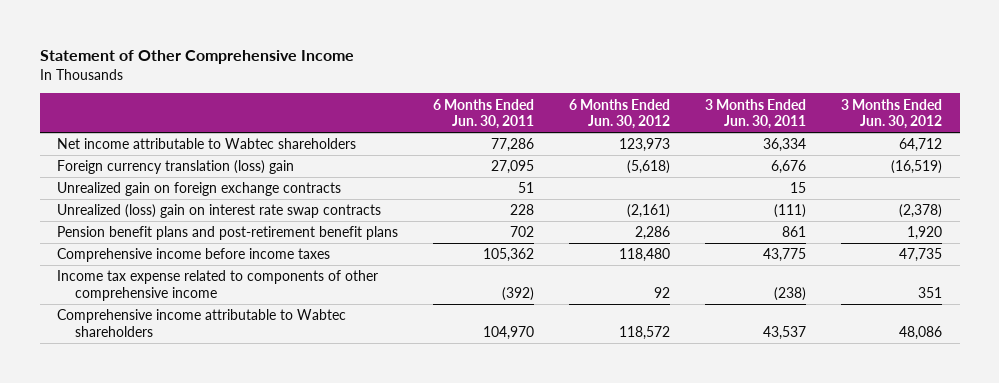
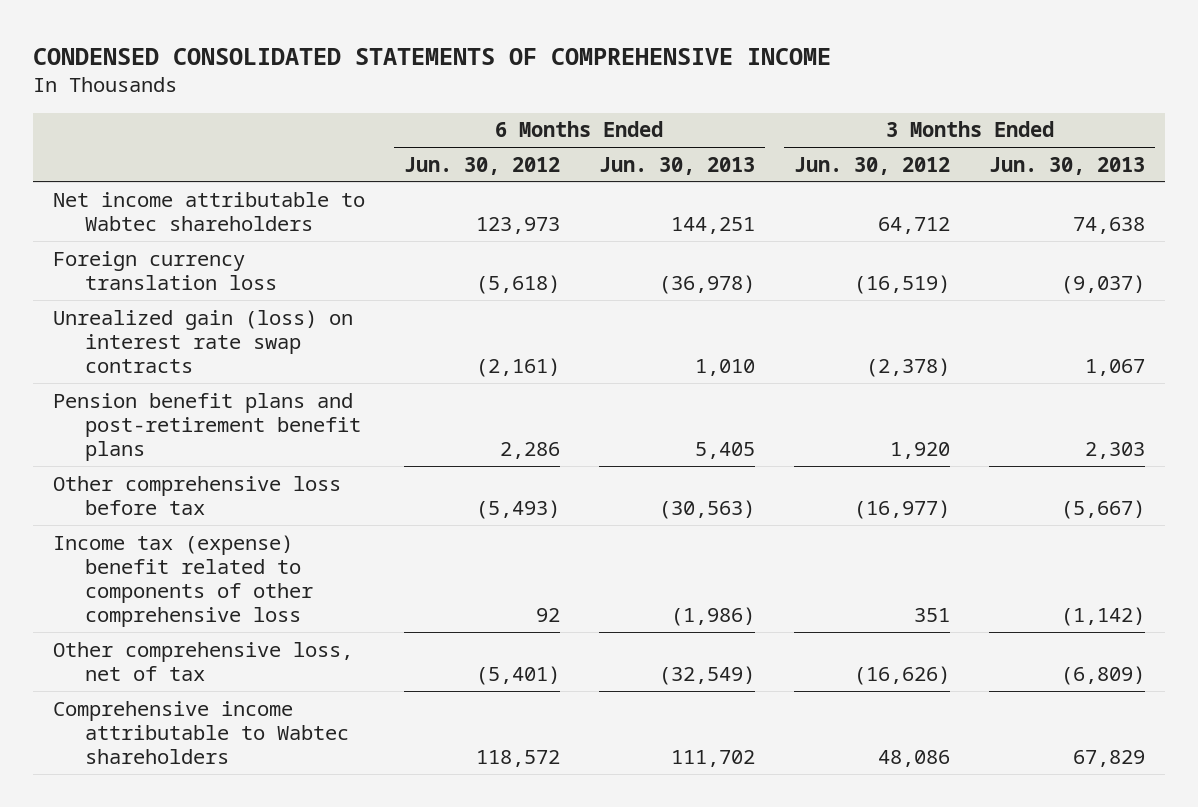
- Statement of Other Comprehensive Income
+ CONDENSED CONSOLIDATED STATEMENTS OF COMPREHENSIVE INCOME
- | 6 Months Ended Jun. 30, 2011 | 6 Months Ended Jun. 30, 2012 | 3 Months Ended Jun. 30, 2011 | 3 Months Ended Jun. 30, 2012
+ | 6 Months Ended Jun. 30, 2012 | 6 Months Ended Jun. 30, 2013 | 3 Months Ended Jun. 30, 2012 | 3 Months Ended Jun. 30, 2013
- Foreign currency translation (loss) gain | 27,095 | (5,618) | 6,676 | (16,519)
- Unrealized gain on foreign exchange contracts | 51 | | 15 |
- Unrealized (loss) gain on interest rate swap contracts | 228 | (2,161) | (111) | (2,378)
+ Foreign currency translation loss | (5,618) | (36,978) | (16,519) | (9,037)
+ Unrealized gain (loss) on interest rate swap contracts | (2,161) | 1,010 | (2,378) | 1,067
- Comprehensive income before income taxes | 105,362 | 118,480 | 43,775 | 47,735
- Income tax expense related to components of other comprehensive income | (392) | 92 | (238) | 351
+ Other comprehensive loss before tax | (5,493) | (30,563) | (16,977) | (5,667)
+ Income tax (expense) benefit related to components of other comprehensive loss | 92 | (1,986) | 351 | (1,142)
+ Other comprehensive loss, net of tax | (5,401) | (32,549) | (16,626) | (6,809)

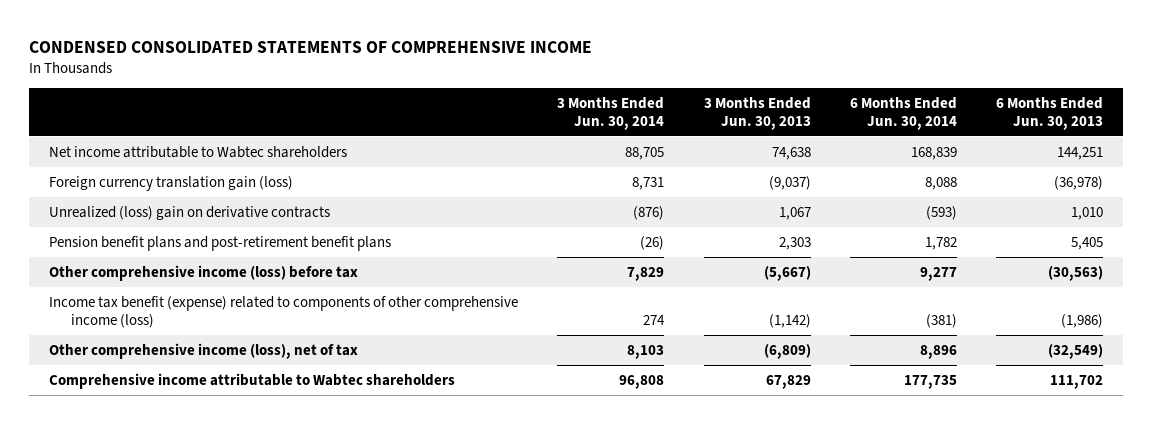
- | 6 Months Ended Jun. 30, 2012 | 6 Months Ended Jun. 30, 2013 | 3 Months Ended Jun. 30, 2012 | 3 Months Ended Jun. 30, 2013
+ | 3 Months Ended Jun. 30, 2014 | 3 Months Ended Jun. 30, 2013 | 6 Months Ended Jun. 30, 2014 | 6 Months Ended Jun. 30, 2013
- Foreign currency translation loss | (5,618) | (36,978) | (16,519) | (9,037)
- Unrealized gain (loss) on interest rate swap contracts | (2,161) | 1,010 | (2,378) | 1,067
+ Foreign currency translation gain (loss) | 8,731 | (9,037) | 8,088 | (36,978)
+ Unrealized (loss) gain on derivative contracts | (876) | 1,067 | (593) | 1,010
- Other comprehensive loss before tax | (5,493) | (30,563) | (16,977) | (5,667)
- Income tax (expense) benefit related to components of other comprehensive loss | 92 | (1,986) | 351 | (1,142)
- Other comprehensive loss, net of tax | (5,401) | (32,549) | (16,626) | (6,809)
+ Other comprehensive income (loss) before tax | 7,829 | (5,667) | 9,277 | (30,563)
+ Income tax benefit (expense) related to components of other comprehensive income (loss) | 274 | (1,142) | (381) | (1,986)
+ Other comprehensive income (loss), net of tax | 8,103 | (6,809) | 8,896 | (32,549)

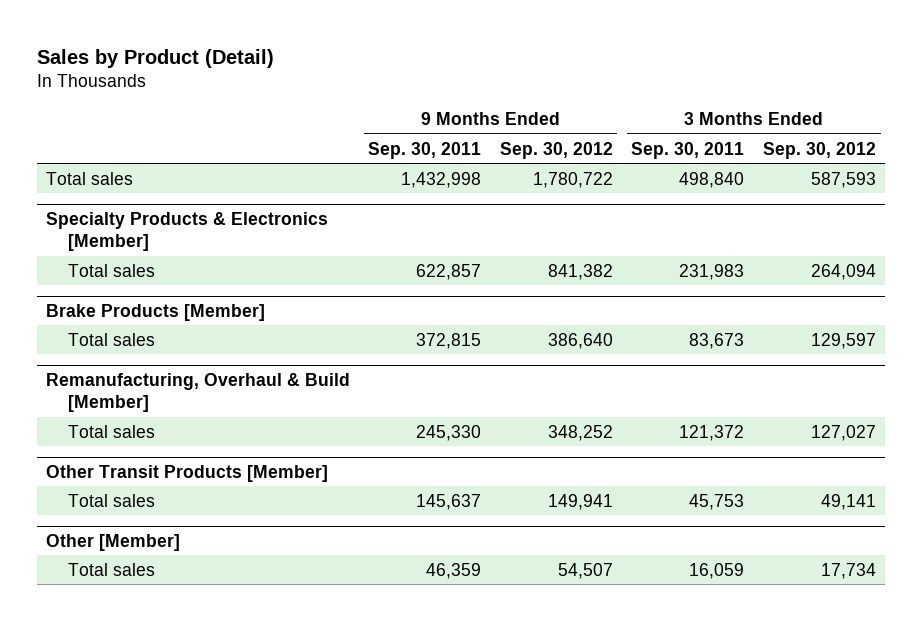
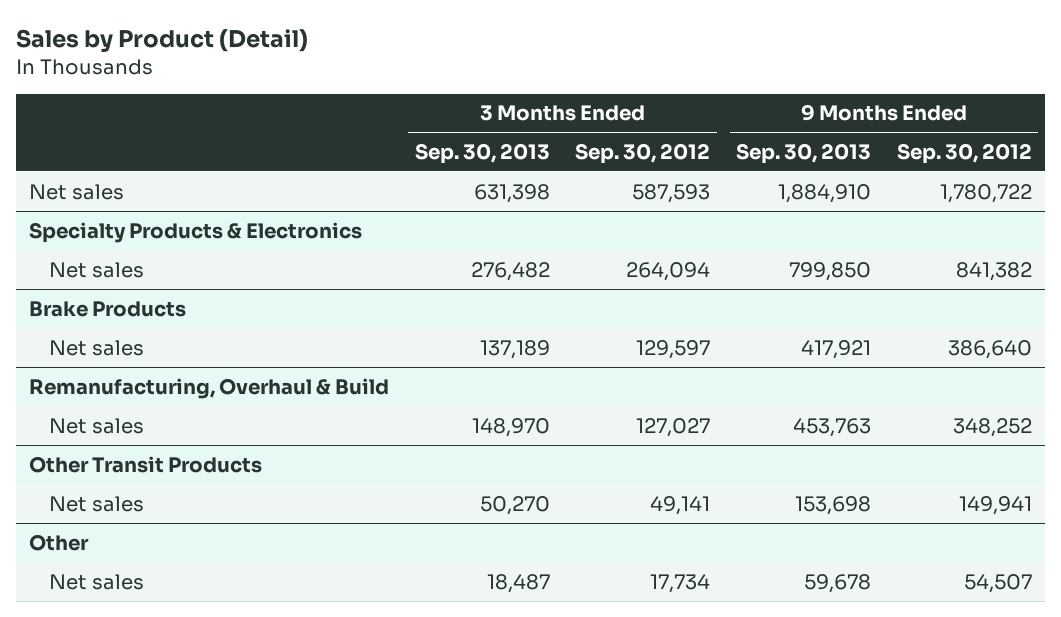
- | 9 Months Ended Sep. 30, 2011 | 9 Months Ended Sep. 30, 2012 | 3 Months Ended Sep. 30, 2011 | 3 Months Ended Sep. 30, 2012
+ | 3 Months Ended Sep. 30, 2013 | 3 Months Ended Sep. 30, 2012 | 9 Months Ended Sep. 30, 2013 | 9 Months Ended Sep. 30, 2012
- Total sales | 1,432,998 | 1,780,722 | 498,840 | 587,593
- Specialty Products & Electronics [Member]
- Total sales | 622,857 | 841,382 | 231,983 | 264,094
- Brake Products [Member]
- Total sales | 372,815 | 386,640 | 83,673 | 129,597
- Remanufacturing, Overhaul & Build [Member]
- Total sales | 245,330 | 348,252 | 121,372 | 127,027
- Other Transit Products [Member]
- Total sales | 145,637 | 149,941 | 45,753 | 49,141
- Other [Member]
- Total sales | 46,359 | 54,507 | 16,059 | 17,734
+ Net sales | 631,398 | 587,593 | 1,884,910 | 1,780,722
+ Specialty Products & Electronics
+ Net sales | 276,482 | 264,094 | 799,850 | 841,382
+ Brake Products
+ Net sales | 137,189 | 129,597 | 417,921 | 386,640
+ Remanufacturing, Overhaul & Build
+ Net sales | 148,970 | 127,027 | 453,763 | 348,252
+ Other Transit Products
+ Net sales | 50,270 | 49,141 | 153,698 | 149,941
+ Other
+ Net sales | 18,487 | 17,734 | 59,678 | 54,507

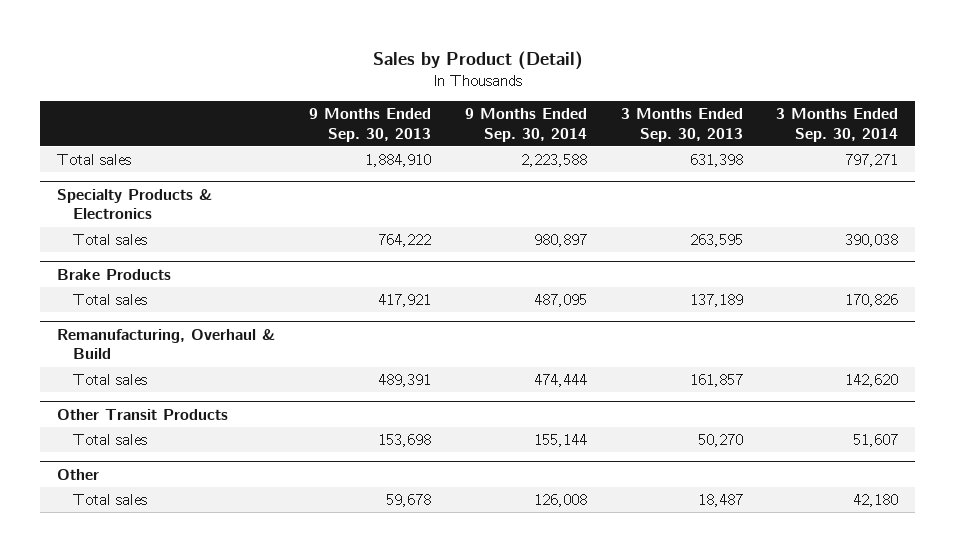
- | 3 Months Ended Sep. 30, 2013 | 3 Months Ended Sep. 30, 2012 | 9 Months Ended Sep. 30, 2013 | 9 Months Ended Sep. 30, 2012
+ | 9 Months Ended Sep. 30, 2013 | 9 Months Ended Sep. 30, 2014 | 3 Months Ended Sep. 30, 2013 | 3 Months Ended Sep. 30, 2014
- Net sales | 631,398 | 587,593 | 1,884,910 | 1,780,722
+ Total sales | 1,884,910 | 2,223,588 | 631,398 | 797,271
@ Specialty Products & Electronics
- Net sales | 276,482 | 264,094 | 799,850 | 841,382
+ Total sales | 764,222 | 980,897 | 263,595 | 390,038
@ Brake Products
- Net sales | 137,189 | 129,597 | 417,921 | 386,640
+ Total sales | 417,921 | 487,095 | 137,189 | 170,826
@ Remanufacturing, Overhaul & Build
- Net sales | 148,970 | 127,027 | 453,763 | 348,252
+ Total sales | 489,391 | 474,444 | 161,857 | 142,620
@ Other Transit Products
- Net sales | 50,270 | 49,141 | 153,698 | 149,941
+ Total sales | 153,698 | 155,144 | 50,270 | 51,607
@ Other
- Net sales | 18,487 | 17,734 | 59,678 | 54,507
+ Total sales | 59,678 | 126,008 | 18,487 | 42,180

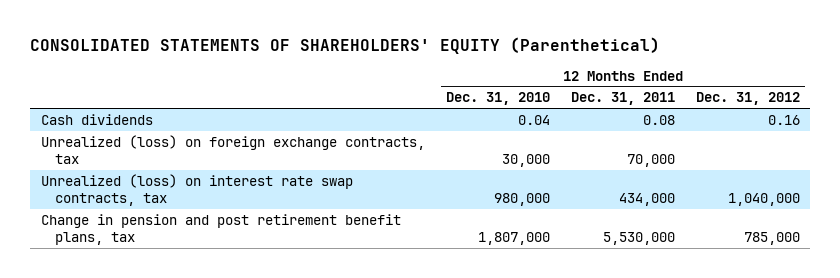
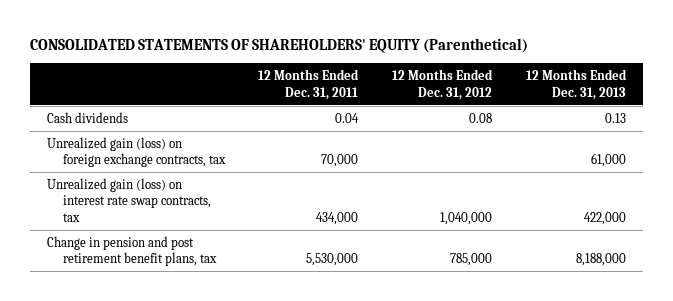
- | 12 Months Ended Dec. 31, 2010 | 12 Months Ended Dec. 31, 2011 | 12 Months Ended Dec. 31, 2012
+ | 12 Months Ended Dec. 31, 2011 | 12 Months Ended Dec. 31, 2012 | 12 Months Ended Dec. 31, 2013
- Cash dividends | 0.04 | 0.08 | 0.16
- Unrealized (loss) on foreign exchange contracts, tax | 30,000 | 70,000 |
- Unrealized (loss) on interest rate swap contracts, tax | 980,000 | 434,000 | 1,040,000
+ Cash dividends | 0.04 | 0.08 | 0.13
+ Unrealized gain (loss) on foreign exchange contracts, tax | 70,000 | | 61,000
+ Unrealized gain (loss) on interest rate swap contracts, tax | 434,000 | 1,040,000 | 422,000

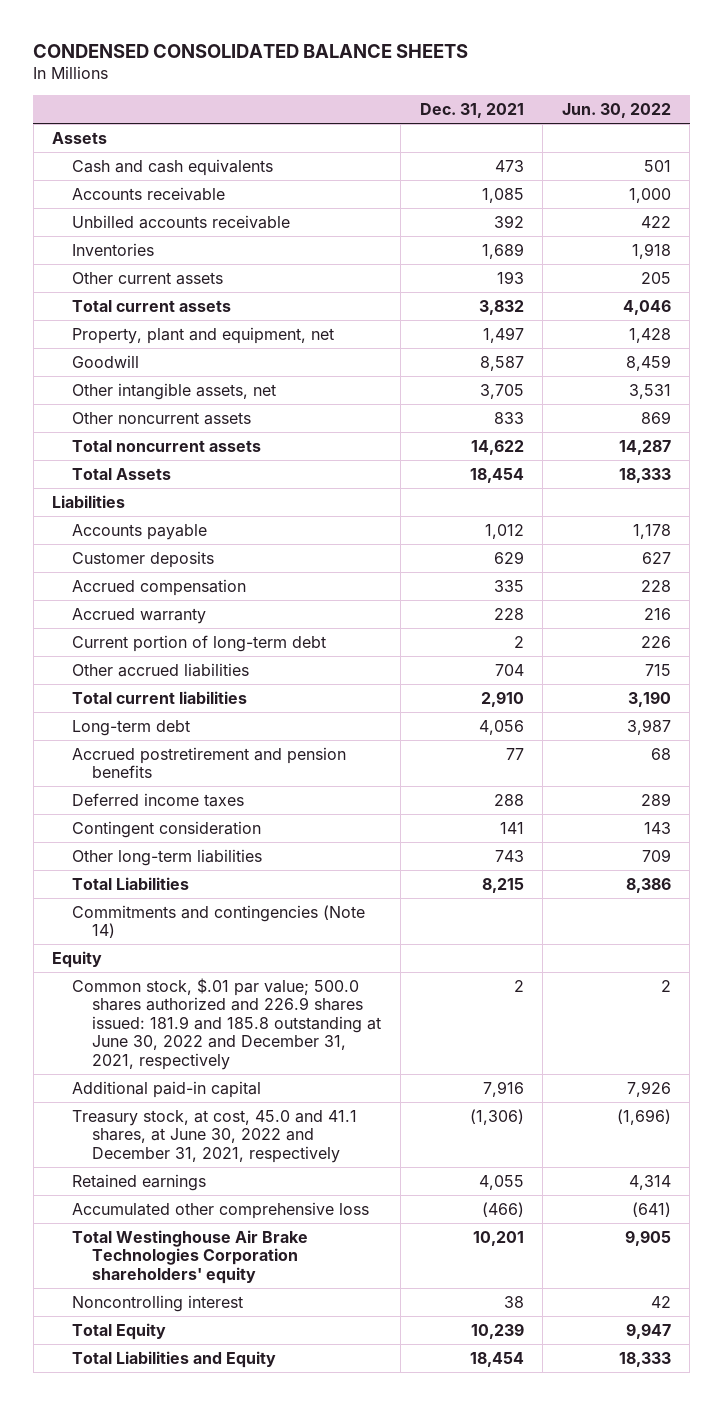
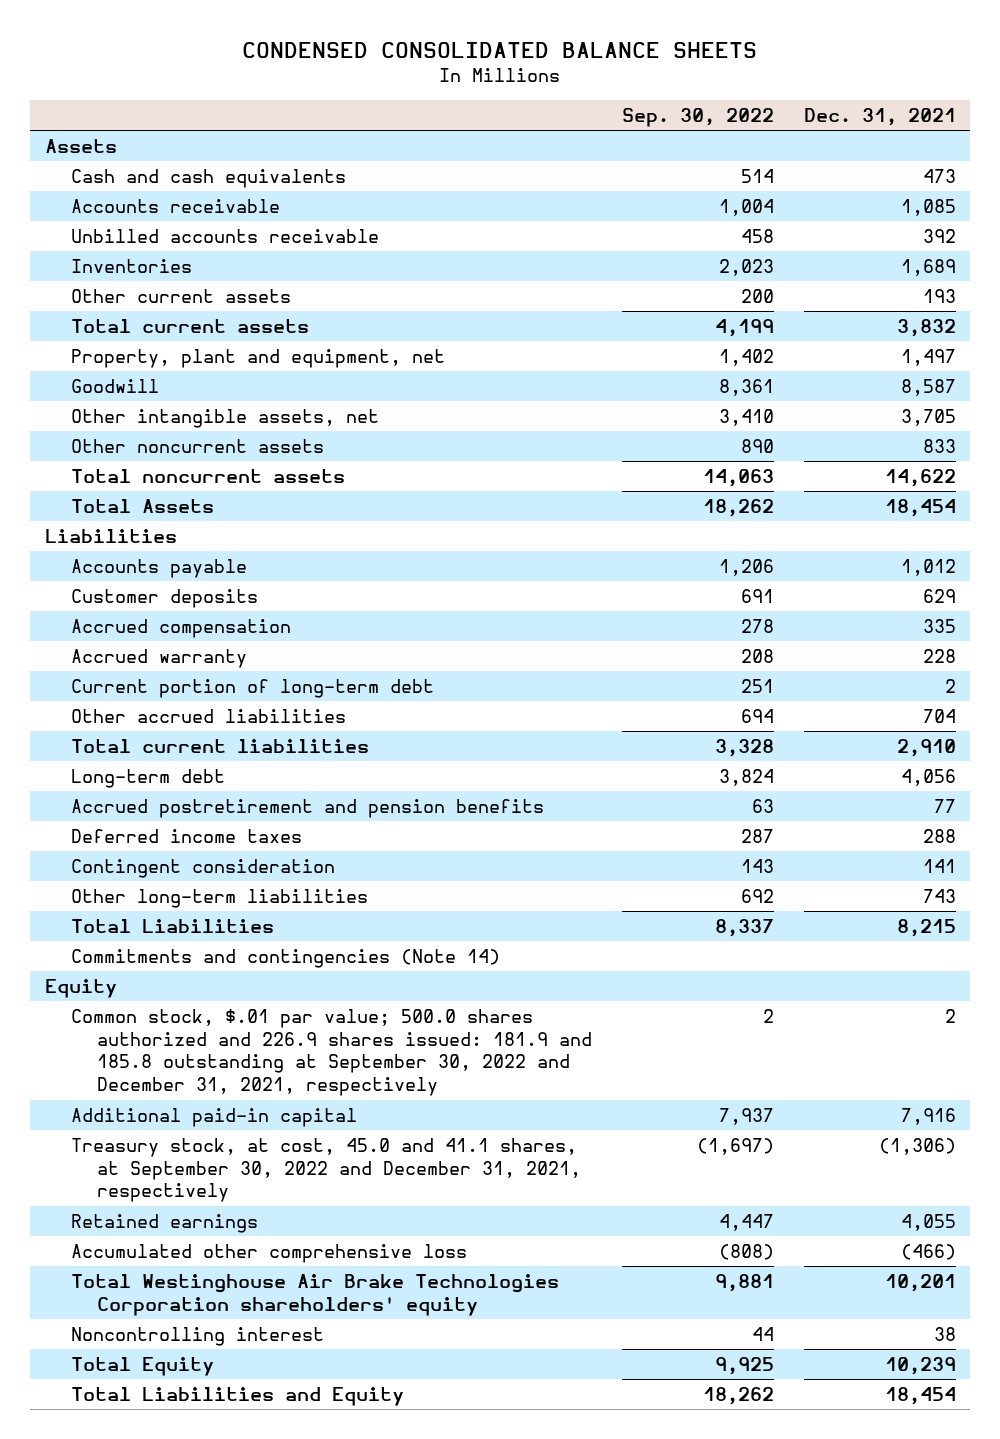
- | Dec. 31, 2021 | Jun. 30, 2022
+ | Sep. 30, 2022 | Dec. 31, 2021
- Common stock, $.01 par value; 500.0 shares authorized and 226.9 shares issued: 181.9 and 185.8 outstanding at June 30, 2022 and December 31, 2021, respectively | 2 | 2
+ Common stock, $.01 par value; 500.0 shares authorized and 226.9 shares issued: 181.9 and 185.8 outstanding at September 30, 2022 and December 31, 2021, respectively | 2 | 2
- Treasury stock, at cost, 45.0 and 41.1 shares, at June 30, 2022 and December 31, 2021, respectively | (1,306) | (1,696)
+ Treasury stock, at cost, 45.0 and 41.1 shares, at September 30, 2022 and December 31, 2021, respectively | (1,697) | (1,306)

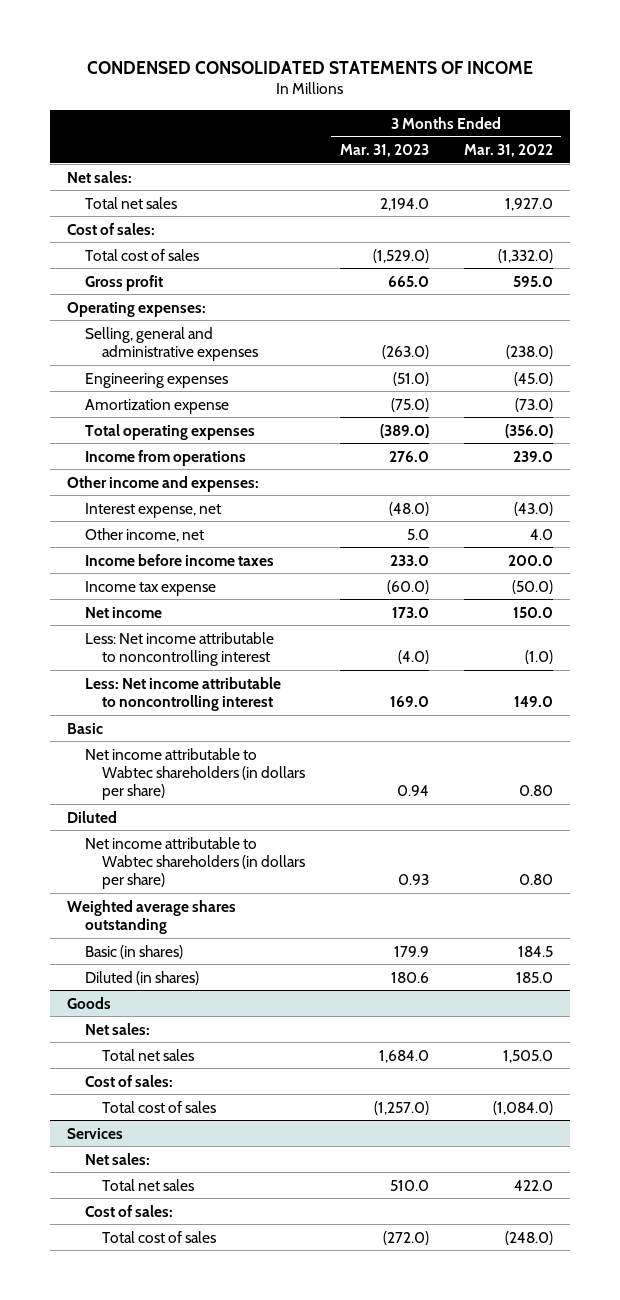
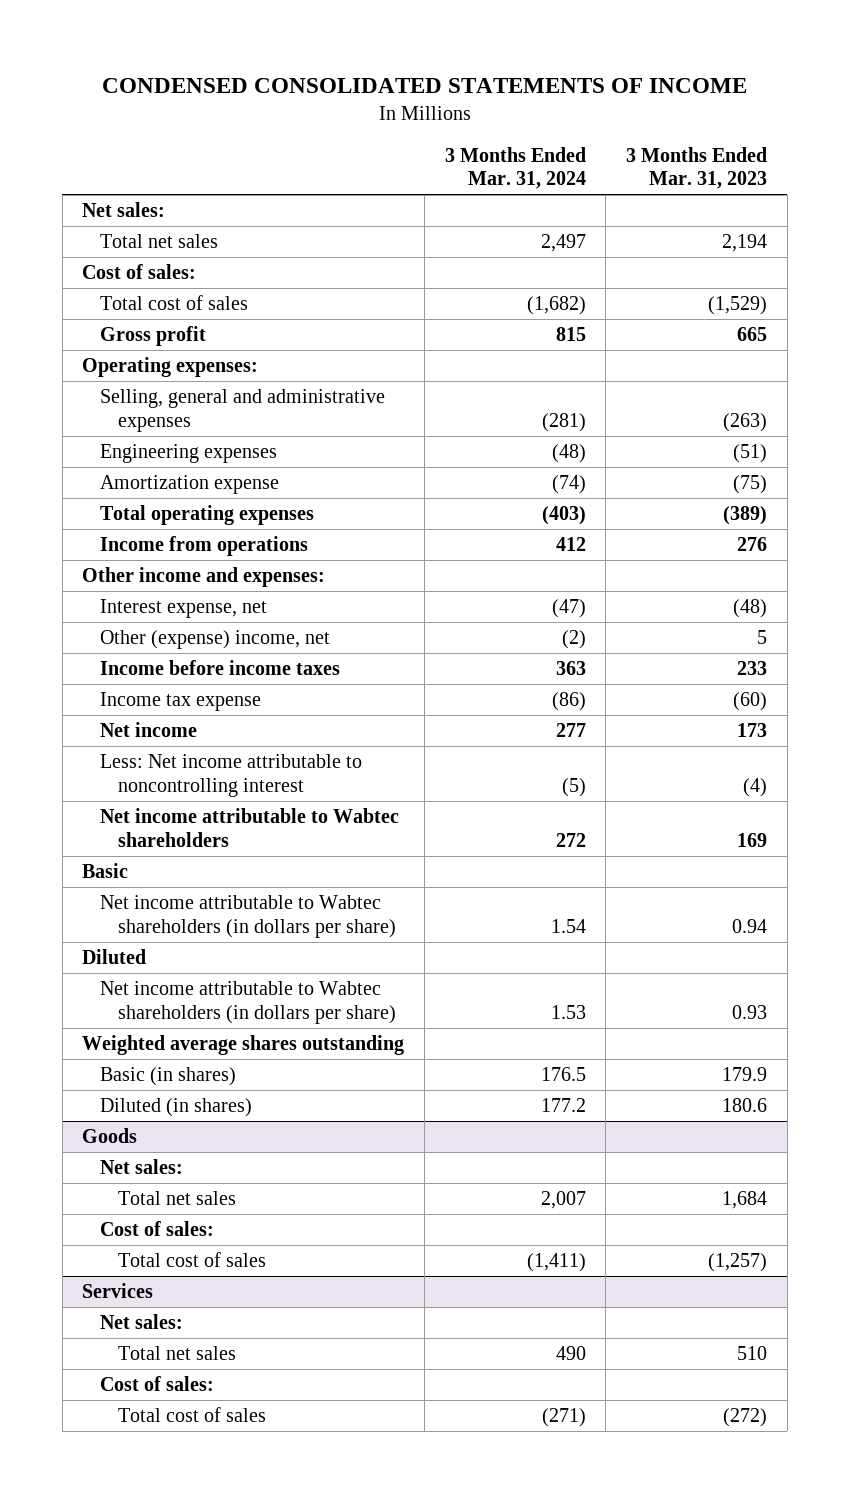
- | 3 Months Ended Mar. 31, 2023 | 3 Months Ended Mar. 31, 2022
+ | 3 Months Ended Mar. 31, 2024 | 3 Months Ended Mar. 31, 2023
- Total net sales | 2,194.0 | 1,927.0
+ Total net sales | 2,497 | 2,194
- Total cost of sales | (1,529.0) | (1,332.0)
- Gross profit | 665.0 | 595.0
+ Total cost of sales | (1,682) | (1,529)
+ Gross profit | 815 | 665
- Selling, general and administrative expenses | (263.0) | (238.0)
- Engineering expenses | (51.0) | (45.0)
- Amortization expense | (75.0) | (73.0)
- Total operating expenses | (389.0) | (356.0)
- Income from operations | 276.0 | 239.0
+ Selling, general and administrative expenses | (281) | (263)
+ Engineering expenses | (48) | (51)
+ Amortization expense | (74) | (75)
+ Total operating expenses | (403) | (389)
+ Income from operations | 412 | 276
- Interest expense, net | (48.0) | (43.0)
- Other income, net | 5.0 | 4.0
- Income before income taxes | 233.0 | 200.0
- Income tax expense | (60.0) | (50.0)
- Net income | 173.0 | 150.0
- Less: Net income attributable to noncontrolling interest | (4.0) | (1.0)
- Less: Net income attributable to noncontrolling interest | 169.0 | 149.0
+ Interest expense, net | (47) | (48)
+ Other (expense) income, net | (2) | 5
+ Income before income taxes | 363 | 233
+ Income tax expense | (86) | (60)
+ Net income | 277 | 173
+ Less: Net income attributable to noncontrolling interest | (5) | (4)
+ Net income attributable to Wabtec shareholders | 272 | 169
@ Goods
- Total net sales | 1,684.0 | 1,505.0
+ Total net sales | 2,007 | 1,684
- Total cost of sales | (1,257.0) | (1,084.0)
+ Total cost of sales | (1,411) | (1,257)
@ Services
- Total net sales | 510.0 | 422.0
+ Total net sales | 490 | 510
- Total cost of sales | (272.0) | (248.0)
+ Total cost of sales | (271) | (272)

